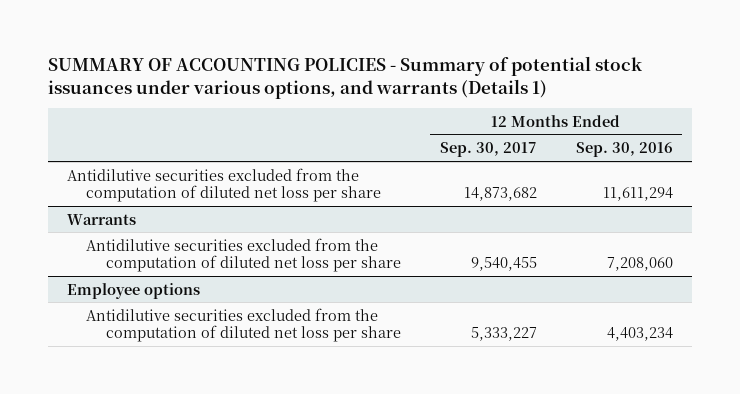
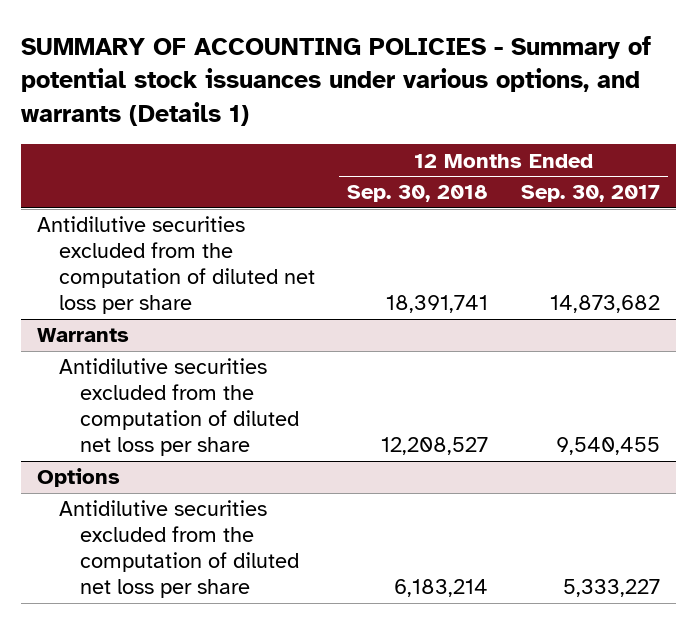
- | 12 Months Ended Sep. 30, 2017 | 12 Months Ended Sep. 30, 2016
+ | 12 Months Ended Sep. 30, 2018 | 12 Months Ended Sep. 30, 2017
- Employee options
+ Options

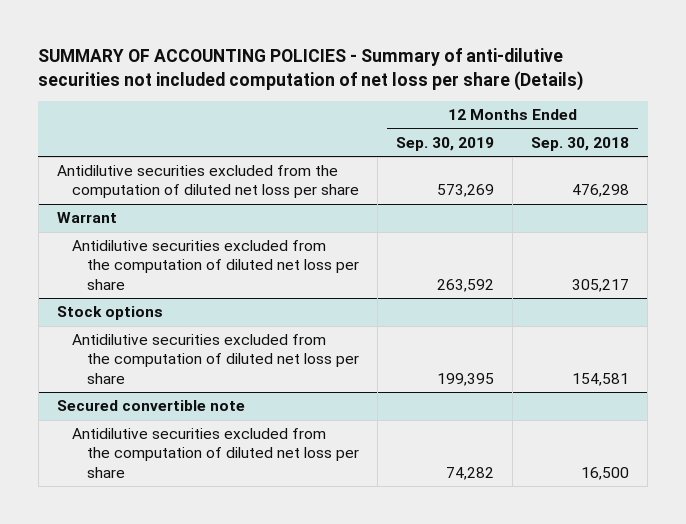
- SUMMARY OF ACCOUNTING POLICIES - Summary of potential stock issuances under various options, and warrants (Details 1)
+ SUMMARY OF ACCOUNTING POLICIES - Summary of anti-dilutive securities not included computation of net loss per share (Details)
- | 12 Months Ended Sep. 30, 2018 | 12 Months Ended Sep. 30, 2017
+ | 12 Months Ended Sep. 30, 2019 | 12 Months Ended Sep. 30, 2018
- Antidilutive securities excluded from the computation of diluted net loss per share | 18,391,741 | 14,873,682
- Warrants
- Antidilutive securities excluded from the computation of diluted net loss per share | 12,208,527 | 9,540,455
- Options
- Antidilutive securities excluded from the computation of diluted net loss per share | 6,183,214 | 5,333,227
+ Antidilutive securities excluded from the computation of diluted net loss per share | 573,269 | 476,298
+ Warrant
+ Antidilutive securities excluded from the computation of diluted net loss per share | 263,592 | 305,217
+ Stock options
+ Antidilutive securities excluded from the computation of diluted net loss per share | 199,395 | 154,581
+ Secured convertible note
+ Antidilutive securities excluded from the computation of diluted net loss per share | 74,282 | 16,500

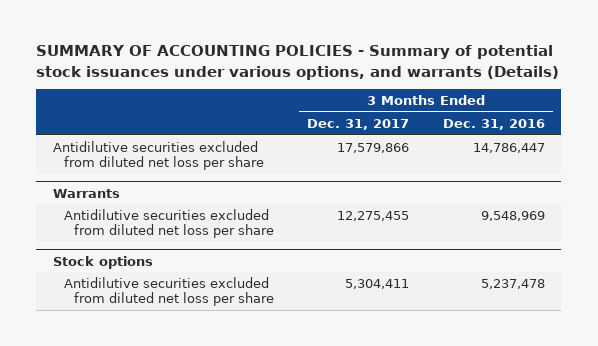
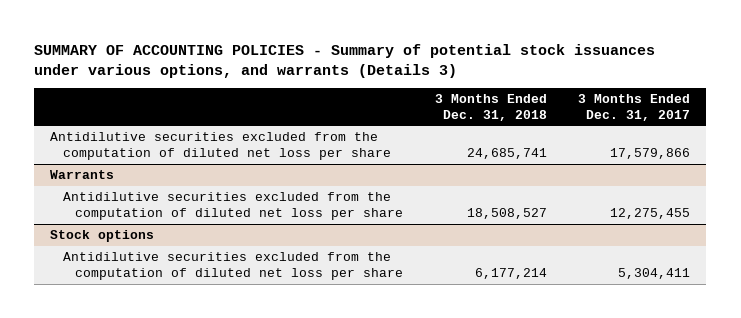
- SUMMARY OF ACCOUNTING POLICIES - Summary of potential stock issuances under various options, and warrants (Details)
+ SUMMARY OF ACCOUNTING POLICIES - Summary of potential stock issuances under various options, and warrants (Details 3)
- | 3 Months Ended Dec. 31, 2017 | 3 Months Ended Dec. 31, 2016
+ | 3 Months Ended Dec. 31, 2018 | 3 Months Ended Dec. 31, 2017
- Antidilutive securities excluded from diluted net loss per share | 17,579,866 | 14,786,447
+ Antidilutive securities excluded from the computation of diluted net loss per share | 24,685,741 | 17,579,866
@ Warrants
- Antidilutive securities excluded from diluted net loss per share | 12,275,455 | 9,548,969
+ Antidilutive securities excluded from the computation of diluted net loss per share | 18,508,527 | 12,275,455
@ Stock options
- Antidilutive securities excluded from diluted net loss per share | 5,304,411 | 5,237,478
+ Antidilutive securities excluded from the computation of diluted net loss per share | 6,177,214 | 5,304,411

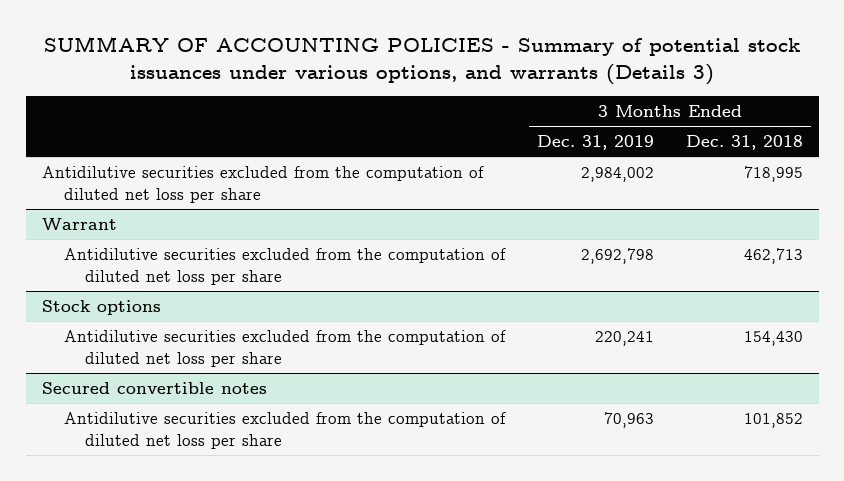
- | 3 Months Ended Dec. 31, 2018 | 3 Months Ended Dec. 31, 2017
+ | 3 Months Ended Dec. 31, 2019 | 3 Months Ended Dec. 31, 2018
- Antidilutive securities excluded from the computation of diluted net loss per share | 24,685,741 | 17,579,866
- Warrants
- Antidilutive securities excluded from the computation of diluted net loss per share | 18,508,527 | 12,275,455
+ Antidilutive securities excluded from the computation of diluted net loss per share | 2,984,002 | 718,995
+ Warrant
+ Antidilutive securities excluded from the computation of diluted net loss per share | 2,692,798 | 462,713
@ Stock options
- Antidilutive securities excluded from the computation of diluted net loss per share | 6,177,214 | 5,304,411
+ Antidilutive securities excluded from the computation of diluted net loss per share | 220,241 | 154,430
+ Secured convertible notes
+ Antidilutive securities excluded from the computation of diluted net loss per share | 70,963 | 101,852

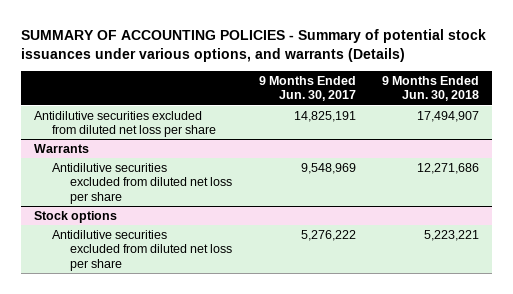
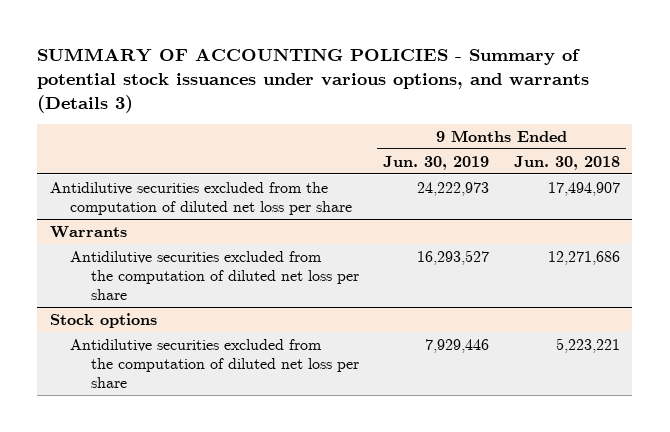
- SUMMARY OF ACCOUNTING POLICIES - Summary of potential stock issuances under various options, and warrants (Details)
+ SUMMARY OF ACCOUNTING POLICIES - Summary of potential stock issuances under various options, and warrants (Details 3)
- | 9 Months Ended Jun. 30, 2017 | 9 Months Ended Jun. 30, 2018
+ | 9 Months Ended Jun. 30, 2019 | 9 Months Ended Jun. 30, 2018
- Antidilutive securities excluded from diluted net loss per share | 14,825,191 | 17,494,907
+ Antidilutive securities excluded from the computation of diluted net loss per share | 24,222,973 | 17,494,907
@ Warrants
- Antidilutive securities excluded from diluted net loss per share | 9,548,969 | 12,271,686
+ Antidilutive securities excluded from the computation of diluted net loss per share | 16,293,527 | 12,271,686
@ Stock options
- Antidilutive securities excluded from diluted net loss per share | 5,276,222 | 5,223,221
+ Antidilutive securities excluded from the computation of diluted net loss per share | 7,929,446 | 5,223,221

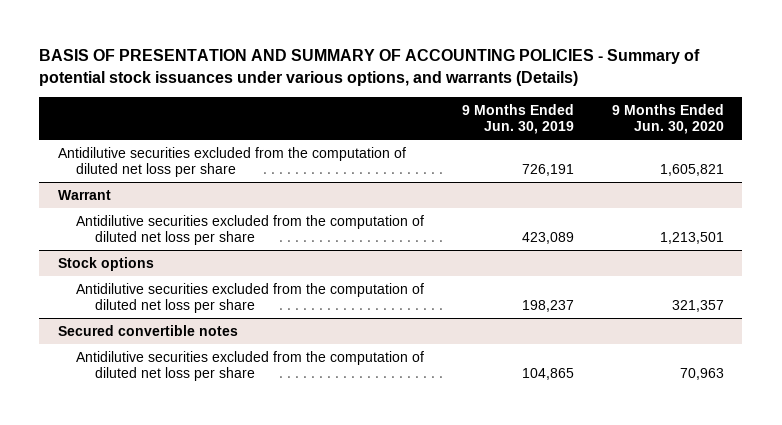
- SUMMARY OF ACCOUNTING POLICIES - Summary of potential stock issuances under various options, and warrants (Details 3)
+ BASIS OF PRESENTATION AND SUMMARY OF ACCOUNTING POLICIES - Summary of potential stock issuances under various options, and warrants (Details)
- | 9 Months Ended Jun. 30, 2019 | 9 Months Ended Jun. 30, 2018
+ | 9 Months Ended Jun. 30, 2019 | 9 Months Ended Jun. 30, 2020
- Antidilutive securities excluded from the computation of diluted net loss per share | 24,222,973 | 17,494,907
- Warrants
- Antidilutive securities excluded from the computation of diluted net loss per share | 16,293,527 | 12,271,686
+ Antidilutive securities excluded from the computation of diluted net loss per share | 726,191 | 1,605,821
+ Warrant
+ Antidilutive securities excluded from the computation of diluted net loss per share | 423,089 | 1,213,501
@ Stock options
- Antidilutive securities excluded from the computation of diluted net loss per share | 7,929,446 | 5,223,221
+ Antidilutive securities excluded from the computation of diluted net loss per share | 198,237 | 321,357
+ Secured convertible notes
+ Antidilutive securities excluded from the computation of diluted net loss per share | 104,865 | 70,963

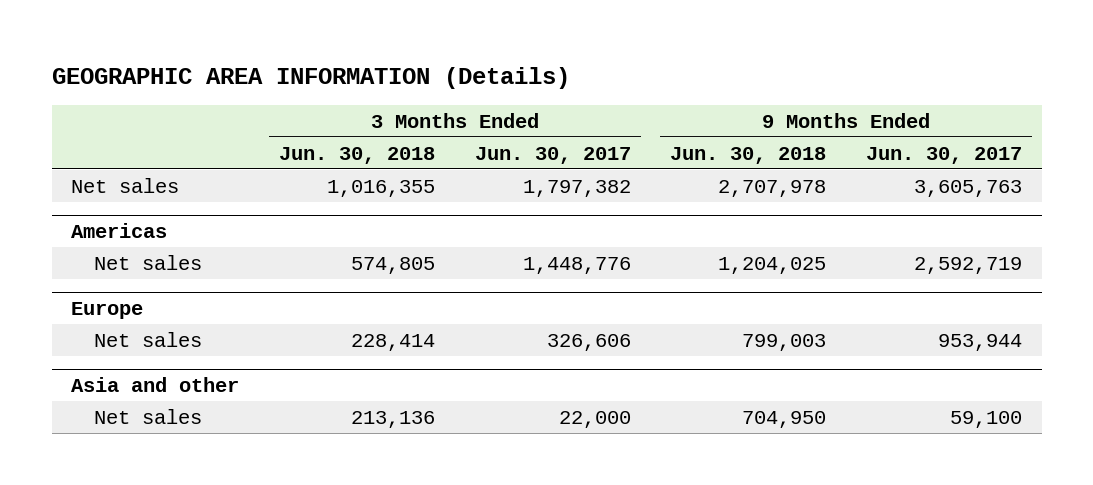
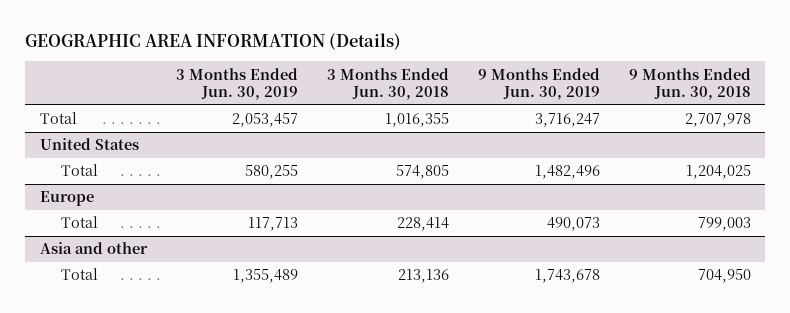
- | 3 Months Ended Jun. 30, 2018 | 3 Months Ended Jun. 30, 2017 | 9 Months Ended Jun. 30, 2018 | 9 Months Ended Jun. 30, 2017
+ | 3 Months Ended Jun. 30, 2019 | 3 Months Ended Jun. 30, 2018 | 9 Months Ended Jun. 30, 2019 | 9 Months Ended Jun. 30, 2018
- Net sales | 1,016,355 | 1,797,382 | 2,707,978 | 3,605,763
- Americas
- Net sales | 574,805 | 1,448,776 | 1,204,025 | 2,592,719
+ Total | 2,053,457 | 1,016,355 | 3,716,247 | 2,707,978
+ United States
+ Total | 580,255 | 574,805 | 1,482,496 | 1,204,025
@ Europe
- Net sales | 228,414 | 326,606 | 799,003 | 953,944
+ Total | 117,713 | 228,414 | 490,073 | 799,003
@ Asia and other
- Net sales | 213,136 | 22,000 | 704,950 | 59,100
+ Total | 1,355,489 | 213,136 | 1,743,678 | 704,950

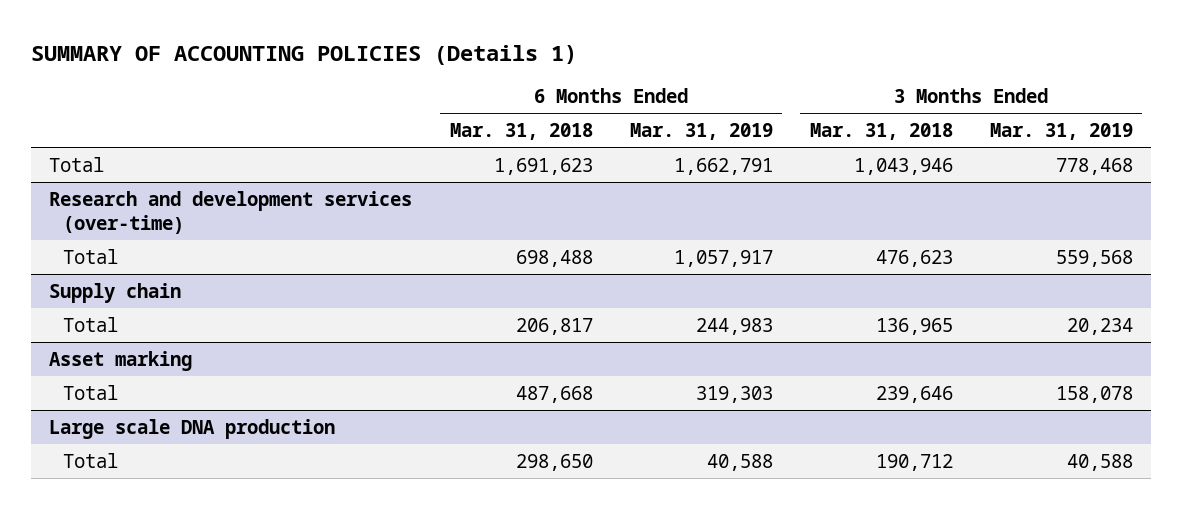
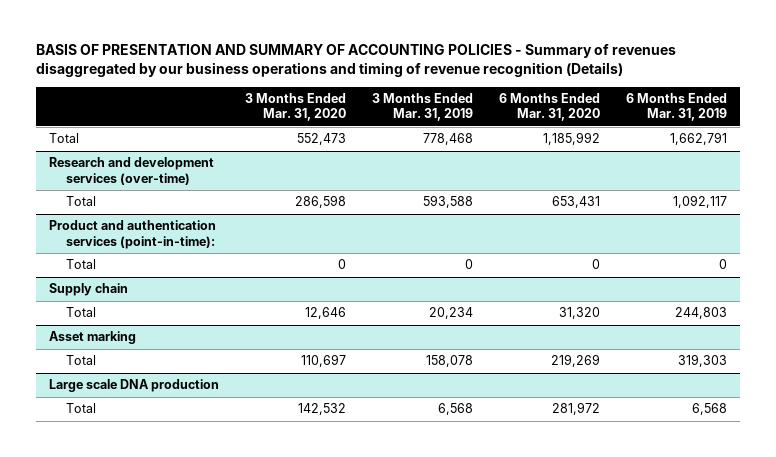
- SUMMARY OF ACCOUNTING POLICIES (Details 1)
+ BASIS OF PRESENTATION AND SUMMARY OF ACCOUNTING POLICIES - Summary of revenues disaggregated by our business operations and timing of revenue recognition (Details)
- | 6 Months Ended Mar. 31, 2018 | 6 Months Ended Mar. 31, 2019 | 3 Months Ended Mar. 31, 2018 | 3 Months Ended Mar. 31, 2019
+ | 3 Months Ended Mar. 31, 2020 | 3 Months Ended Mar. 31, 2019 | 6 Months Ended Mar. 31, 2020 | 6 Months Ended Mar. 31, 2019
@ Research and development services (over-time)
- Total | 698,488 | 1,057,917 | 476,623 | 559,568
+ Total | 286,598 | 593,588 | 653,431 | 1,092,117
+ Product and authentication services (point-in-time):
+ Total | 0 | 0 | 0 | 0
@ Supply chain
- Total | 206,817 | 244,983 | 136,965 | 20,234
+ Total | 12,646 | 20,234 | 31,320 | 244,803
@ Large scale DNA production
- Total | 298,650 | 40,588 | 190,712 | 40,588
+ Total | 142,532 | 6,568 | 281,972 | 6,568

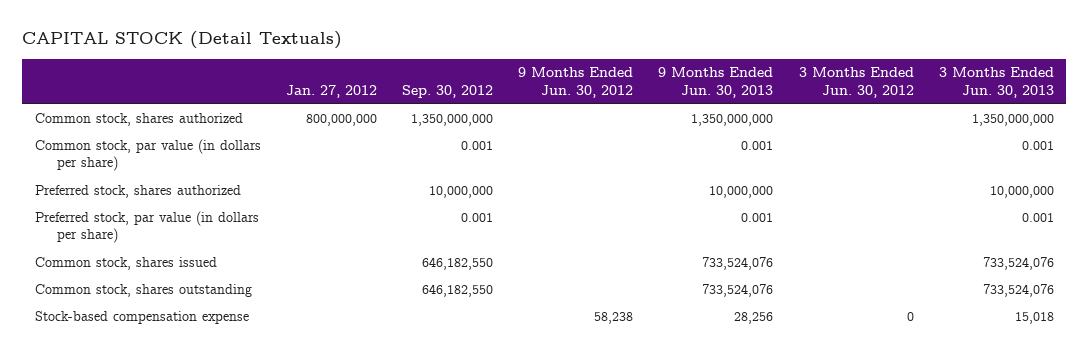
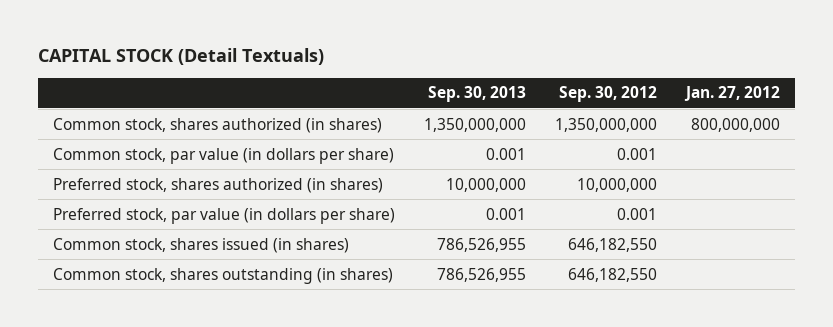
- | Jan. 27, 2012 | Sep. 30, 2012 | 9 Months Ended Jun. 30, 2012 | 9 Months Ended Jun. 30, 2013 | 3 Months Ended Jun. 30, 2012 | 3 Months Ended Jun. 30, 2013
+ | Sep. 30, 2013 | Sep. 30, 2012 | Jan. 27, 2012
- Common stock, shares authorized | 800,000,000 | 1,350,000,000 | | 1,350,000,000 | | 1,350,000,000
+ Common stock, shares authorized (in shares) | 1,350,000,000 | 1,350,000,000 | 800,000,000
- Preferred stock, shares authorized | | 10,000,000 | | 10,000,000 | | 10,000,000
+ Preferred stock, shares authorized (in shares) | 10,000,000 | 10,000,000 |
- Common stock, shares issued | | 646,182,550 | | 733,524,076 | | 733,524,076
- Common stock, shares outstanding | | 646,182,550 | | 733,524,076 | | 733,524,076
- Stock-based compensation expense | | | 58,238 | 28,256 | 0 | 15,018
+ Common stock, shares issued (in shares) | 786,526,955 | 646,182,550 |
+ Common stock, shares outstanding (in shares) | 786,526,955 | 646,182,550 |

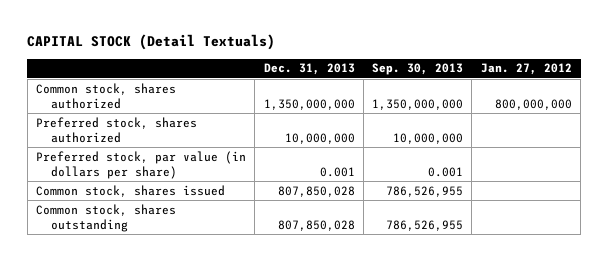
- | Sep. 30, 2013 | Sep. 30, 2012 | Jan. 27, 2012
+ | Dec. 31, 2013 | Sep. 30, 2013 | Jan. 27, 2012
- Common stock, shares authorized (in shares) | 1,350,000,000 | 1,350,000,000 | 800,000,000
- Common stock, par value (in dollars per share) | 0.001 | 0.001 |
- Preferred stock, shares authorized (in shares) | 10,000,000 | 10,000,000 |
+ Common stock, shares authorized | 1,350,000,000 | 1,350,000,000 | 800,000,000
+ Preferred stock, shares authorized | 10,000,000 | 10,000,000 |
- Common stock, shares issued (in shares) | 786,526,955 | 646,182,550 |
- Common stock, shares outstanding (in shares) | 786,526,955 | 646,182,550 |
+ Common stock, shares issued | 807,850,028 | 786,526,955 |
+ Common stock, shares outstanding | 807,850,028 | 786,526,955 |

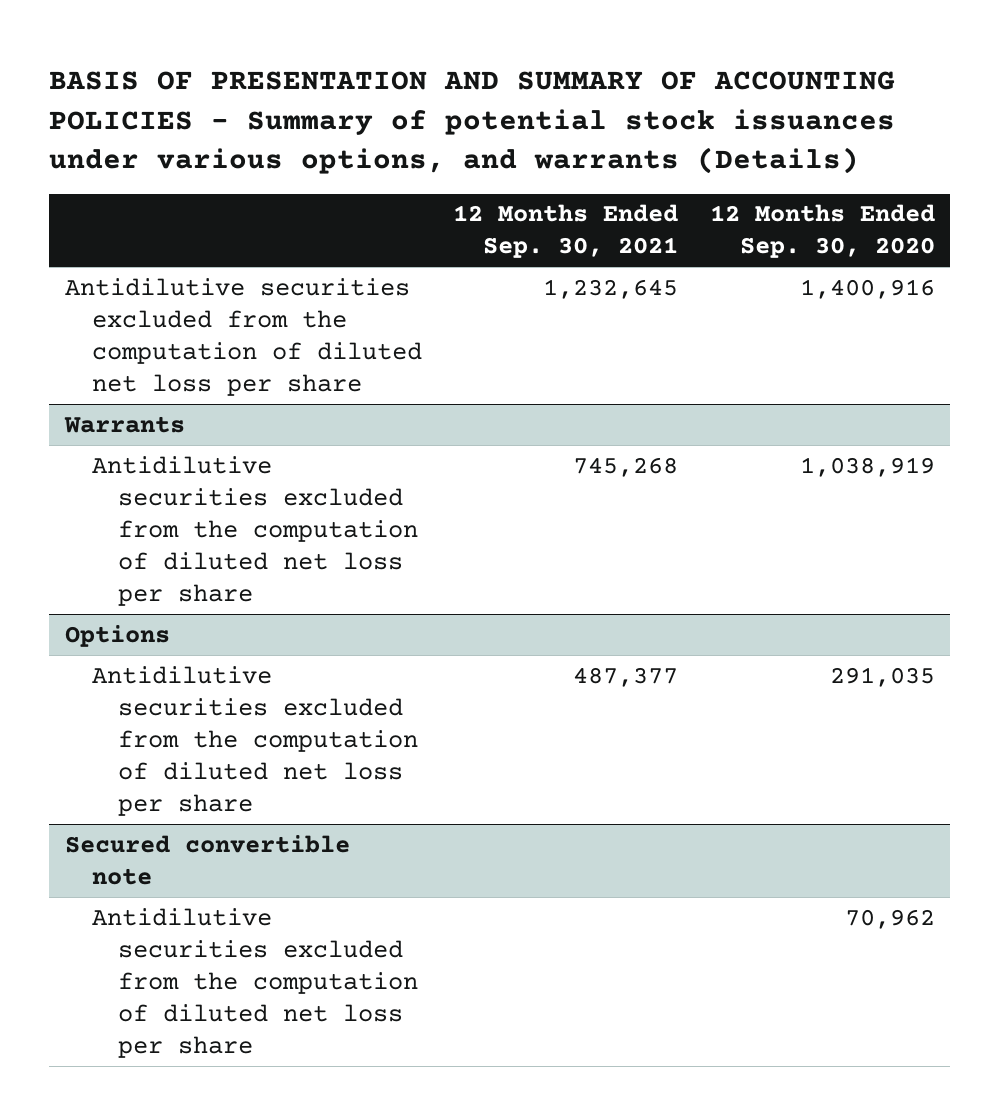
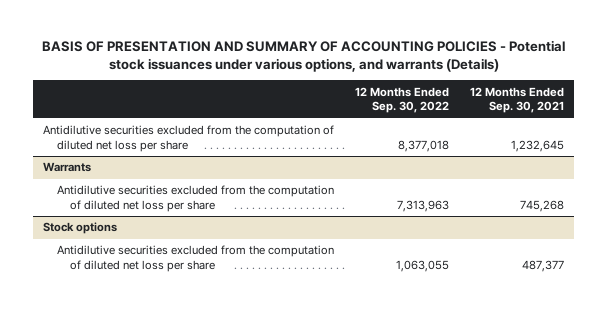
- BASIS OF PRESENTATION AND SUMMARY OF ACCOUNTING POLICIES - Summary of potential stock issuances under various options, and warrants (Details)
+ BASIS OF PRESENTATION AND SUMMARY OF ACCOUNTING POLICIES - Potential stock issuances under various options, and warrants (Details)
- | 12 Months Ended Sep. 30, 2021 | 12 Months Ended Sep. 30, 2020
+ | 12 Months Ended Sep. 30, 2022 | 12 Months Ended Sep. 30, 2021
- Options
+ Stock options
- Secured convertible note
- Antidilutive securities excluded from the computation of diluted net loss per share | | 70,962

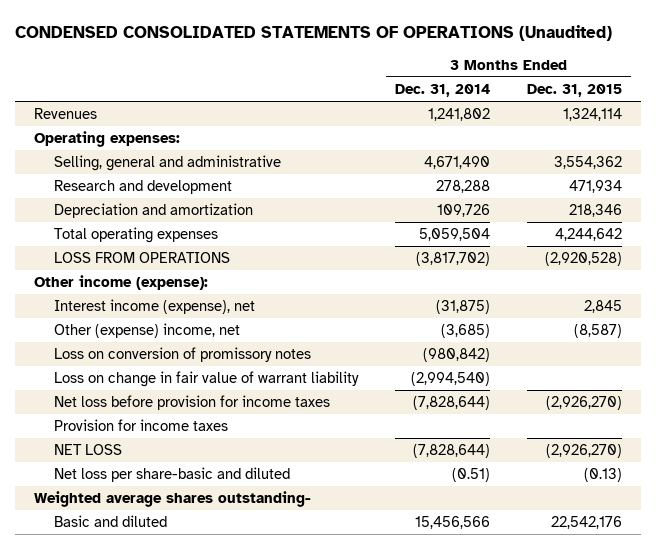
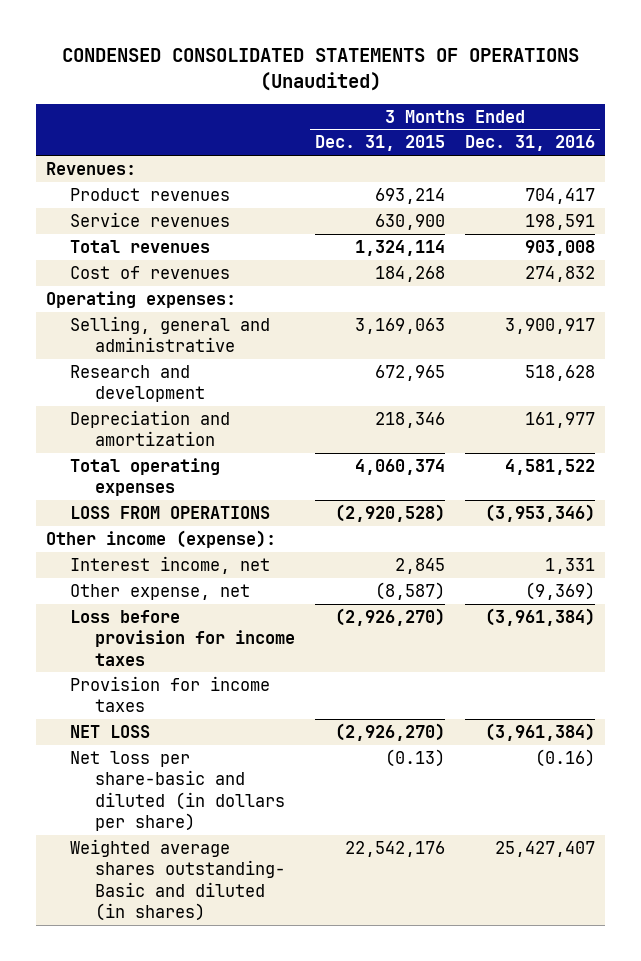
- | 3 Months Ended Dec. 31, 2014 | 3 Months Ended Dec. 31, 2015
+ | 3 Months Ended Dec. 31, 2015 | 3 Months Ended Dec. 31, 2016
- Revenues | 1,241,802 | 1,324,114
+ Revenues:
+ Product revenues | 693,214 | 704,417
+ Service revenues | 630,900 | 198,591
+ Total revenues | 1,324,114 | 903,008
+ Cost of revenues | 184,268 | 274,832
- Selling, general and administrative | 4,671,490 | 3,554,362
- Research and development | 278,288 | 471,934
+ Selling, general and administrative | 3,169,063 | 3,900,917
+ Research and development | 672,965 | 518,628
- Total operating expenses | 5,059,504 | 4,244,642
+ Total operating expenses | 4,060,374 | 4,581,522
- Interest income (expense), net | (31,875) | 2,845
- Other (expense) income, net | (3,685) | (8,587)
- Loss on conversion of promissory notes | (980,842) |
- Loss on change in fair value of warrant liability | (2,994,540) |
- Net loss before provision for income taxes | (7,828,644) | (2,926,270)
+ Interest income, net | 2,845 | 1,331
+ Other expense, net | (8,587) | (9,369)
+ Loss before provision for income taxes | (2,926,270) | (3,961,384)
- Net loss per share-basic and diluted | (0.51) | (0.13)
- Weighted average shares outstanding-
- Basic and diluted | 15,456,566 | 22,542,176
+ Net loss per share-basic and diluted (in dollars per share) | (0.13) | (0.16)
+ Weighted average shares outstanding- Basic and diluted (in shares) | 22,542,176 | 25,427,407

